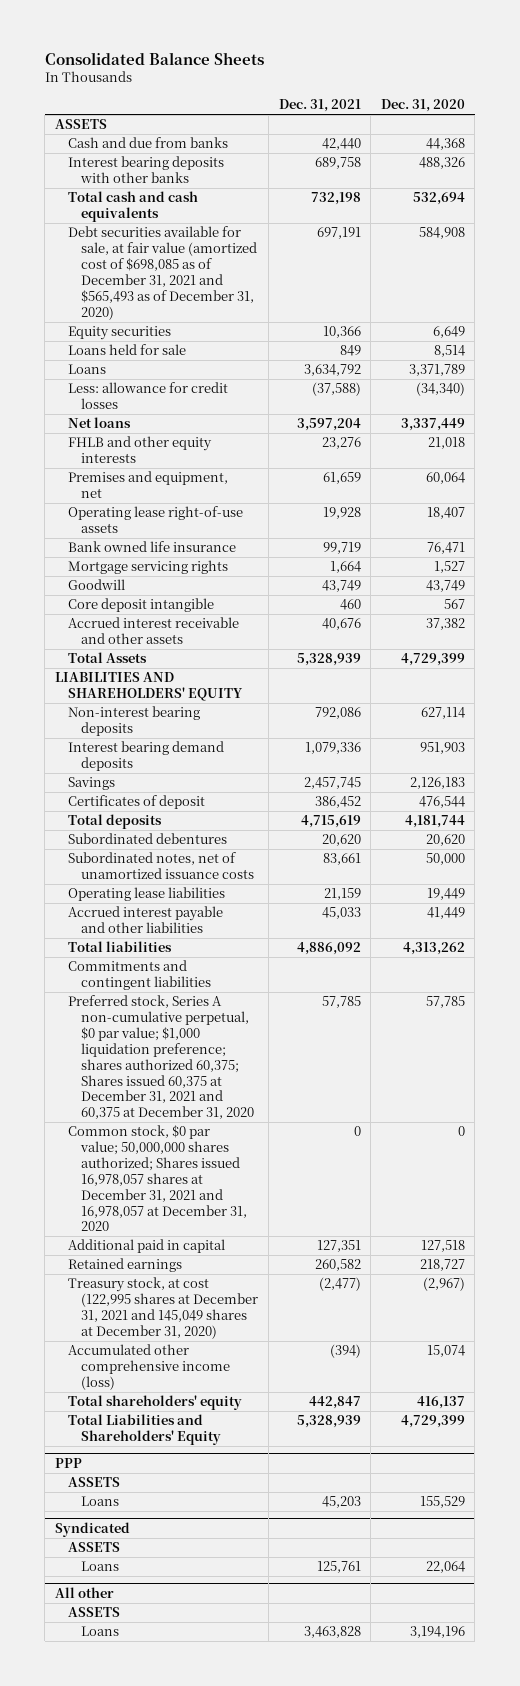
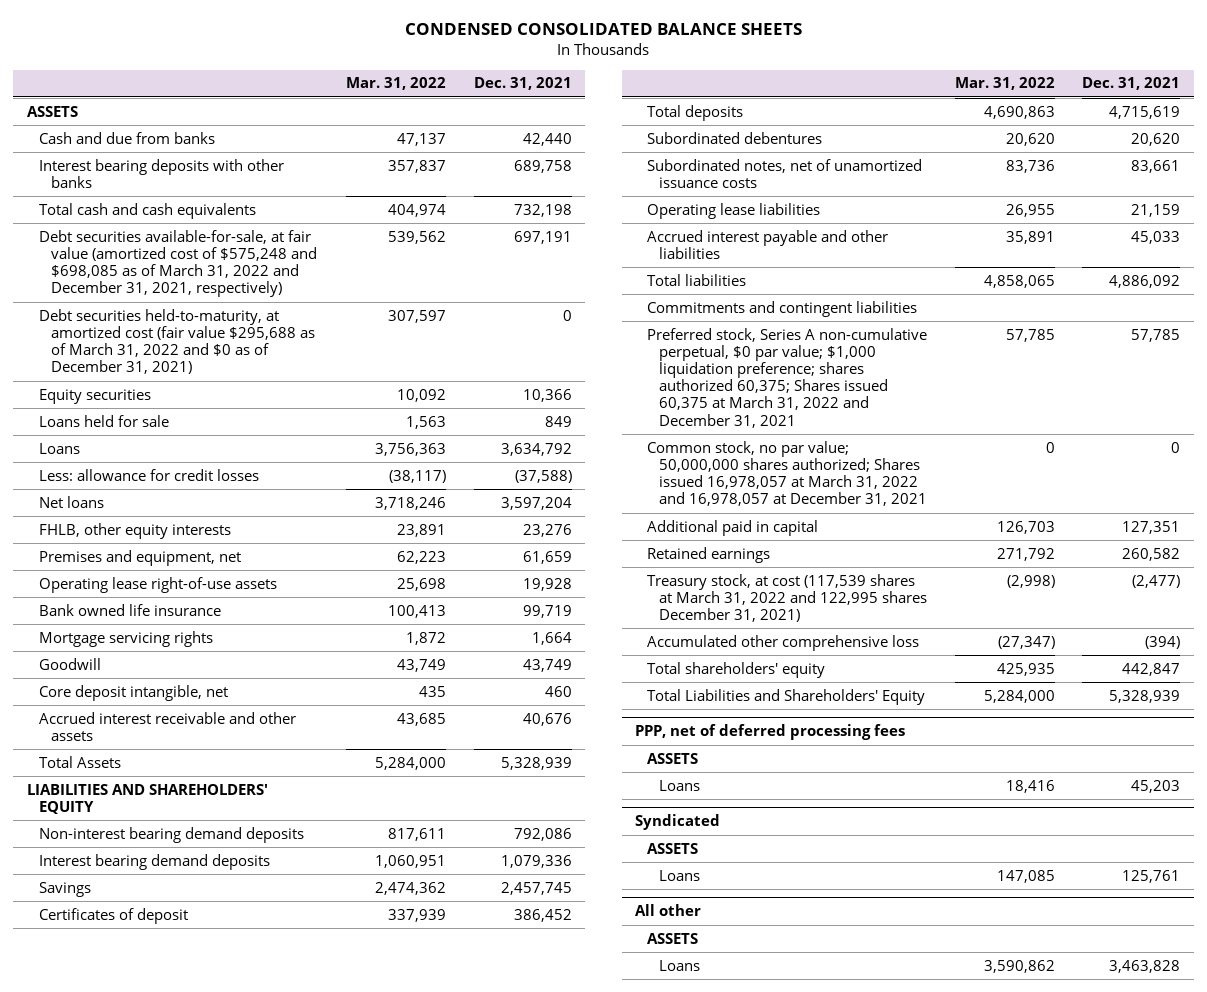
- Consolidated Balance Sheets
+ CONDENSED CONSOLIDATED BALANCE SHEETS
- | Dec. 31, 2021 | Dec. 31, 2020
+ | Mar. 31, 2022 | Dec. 31, 2021
- Debt securities available for sale, at fair value (amortized cost of $698,085 as of December 31, 2021 and $565,493 as of December 31, 2020) | 697,191 | 584,908
+ Debt securities available-for-sale, at fair value (amortized cost of $575,248 and $698,085 as of March 31, 2022 and December 31, 2021, respectively) | 539,562 | 697,191
+ Debt securities held-to-maturity, at amortized cost (fair value $295,688 as of March 31, 2022 and $0 as of December 31, 2021) | 307,597 | 0
- FHLB and other equity interests | 23,276 | 21,018
+ FHLB, other equity interests | 23,891 | 23,276
- Core deposit intangible | 460 | 567
+ Core deposit intangible, net | 435 | 460
- Non-interest bearing deposits | 792,086 | 627,114
+ Non-interest bearing demand deposits | 817,611 | 792,086
- Preferred stock, Series A non-cumulative perpetual, $0 par value; $1,000 liquidation preference; shares authorized 60,375; Shares issued 60,375 at December 31, 2021 and 60,375 at December 31, 2020 | 57,785 | 57,785
- Common stock, $0 par value; 50,000,000 shares authorized; Shares issued 16,978,057 shares at December 31, 2021 and 16,978,057 at December 31, 2020 | 0 | 0
+ Preferred stock, Series A non-cumulative perpetual, $0 par value; $1,000 liquidation preference; shares authorized 60,375; Shares issued 60,375 at March 31, 2022 and December 31, 2021 | 57,785 | 57,785
+ Common stock, no par value; 50,000,000 shares authorized; Shares issued 16,978,057 at March 31, 2022 and 16,978,057 at December 31, 2021 | 0 | 0
- Treasury stock, at cost (122,995 shares at December 31, 2021 and 145,049 shares at December 31, 2020) | (2,477) | (2,967)
- Accumulated other comprehensive income (loss) | (394) | 15,074
+ Treasury stock, at cost (117,539 shares at March 31, 2022 and 122,995 shares December 31, 2021) | (2,998) | (2,477)
+ Accumulated other comprehensive loss | (27,347) | (394)
- PPP
+ PPP, net of deferred processing fees

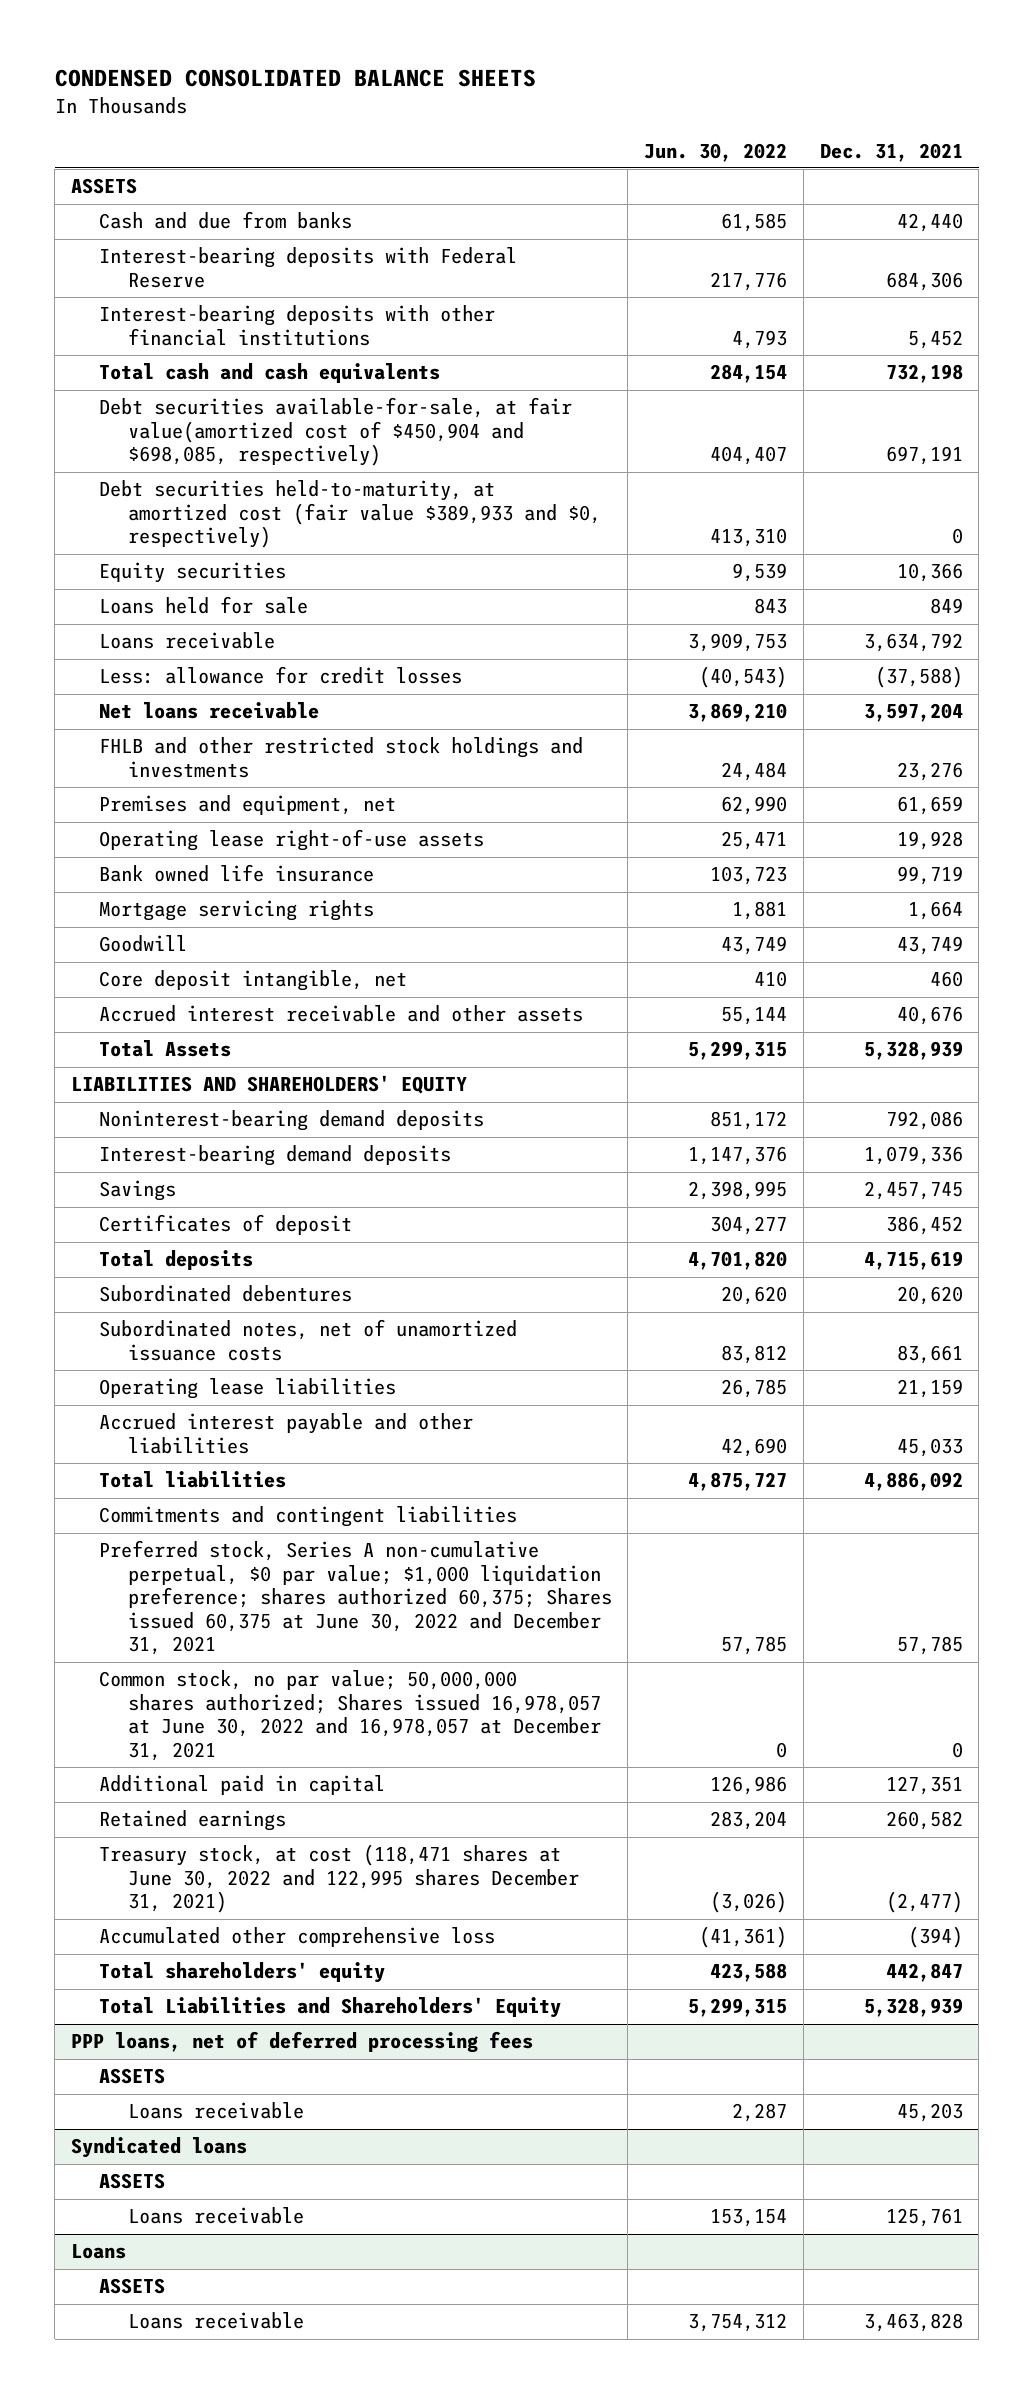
- | Mar. 31, 2022 | Dec. 31, 2021
+ | Jun. 30, 2022 | Dec. 31, 2021
- Interest bearing deposits with other banks | 357,837 | 689,758
+ Interest-bearing deposits with Federal Reserve | 217,776 | 684,306
+ Interest-bearing deposits with other financial institutions | 4,793 | 5,452
- Debt securities available-for-sale, at fair value (amortized cost of $575,248 and $698,085 as of March 31, 2022 and December 31, 2021, respectively) | 539,562 | 697,191
- Debt securities held-to-maturity, at amortized cost (fair value $295,688 as of March 31, 2022 and $0 as of December 31, 2021) | 307,597 | 0
+ Debt securities available-for-sale, at fair value(amortized cost of $450,904 and $698,085, respectively) | 404,407 | 697,191
+ Debt securities held-to-maturity, at amortized cost (fair value $389,933 and $0, respectively) | 413,310 | 0
- Loans | 3,756,363 | 3,634,792
+ Loans receivable | 3,909,753 | 3,634,792
- Net loans | 3,718,246 | 3,597,204
- FHLB, other equity interests | 23,891 | 23,276
+ Net loans receivable | 3,869,210 | 3,597,204
+ FHLB and other restricted stock holdings and investments | 24,484 | 23,276
- Non-interest bearing demand deposits | 817,611 | 792,086
- Interest bearing demand deposits | 1,060,951 | 1,079,336
+ Noninterest-bearing demand deposits | 851,172 | 792,086
+ Interest-bearing demand deposits | 1,147,376 | 1,079,336
- Preferred stock, Series A non-cumulative perpetual, $0 par value; $1,000 liquidation preference; shares authorized 60,375; Shares issued 60,375 at March 31, 2022 and December 31, 2021 | 57,785 | 57,785
- Common stock, no par value; 50,000,000 shares authorized; Shares issued 16,978,057 at March 31, 2022 and 16,978,057 at December 31, 2021 | 0 | 0
+ Preferred stock, Series A non-cumulative perpetual, $0 par value; $1,000 liquidation preference; shares authorized 60,375; Shares issued 60,375 at June 30, 2022 and December 31, 2021 | 57,785 | 57,785
+ Common stock, no par value; 50,000,000 shares authorized; Shares issued 16,978,057 at June 30, 2022 and 16,978,057 at December 31, 2021 | 0 | 0
- Treasury stock, at cost (117,539 shares at March 31, 2022 and 122,995 shares December 31, 2021) | (2,998) | (2,477)
+ Treasury stock, at cost (118,471 shares at June 30, 2022 and 122,995 shares December 31, 2021) | (3,026) | (2,477)
- PPP, net of deferred processing fees
+ PPP loans, net of deferred processing fees
- Loans | 18,416 | 45,203
- Syndicated
+ Loans receivable | 2,287 | 45,203
+ Syndicated loans
- Loans | 147,085 | 125,761
- All other
+ Loans receivable | 153,154 | 125,761
+ Loans
- Loans | 3,590,862 | 3,463,828
+ Loans receivable | 3,754,312 | 3,463,828

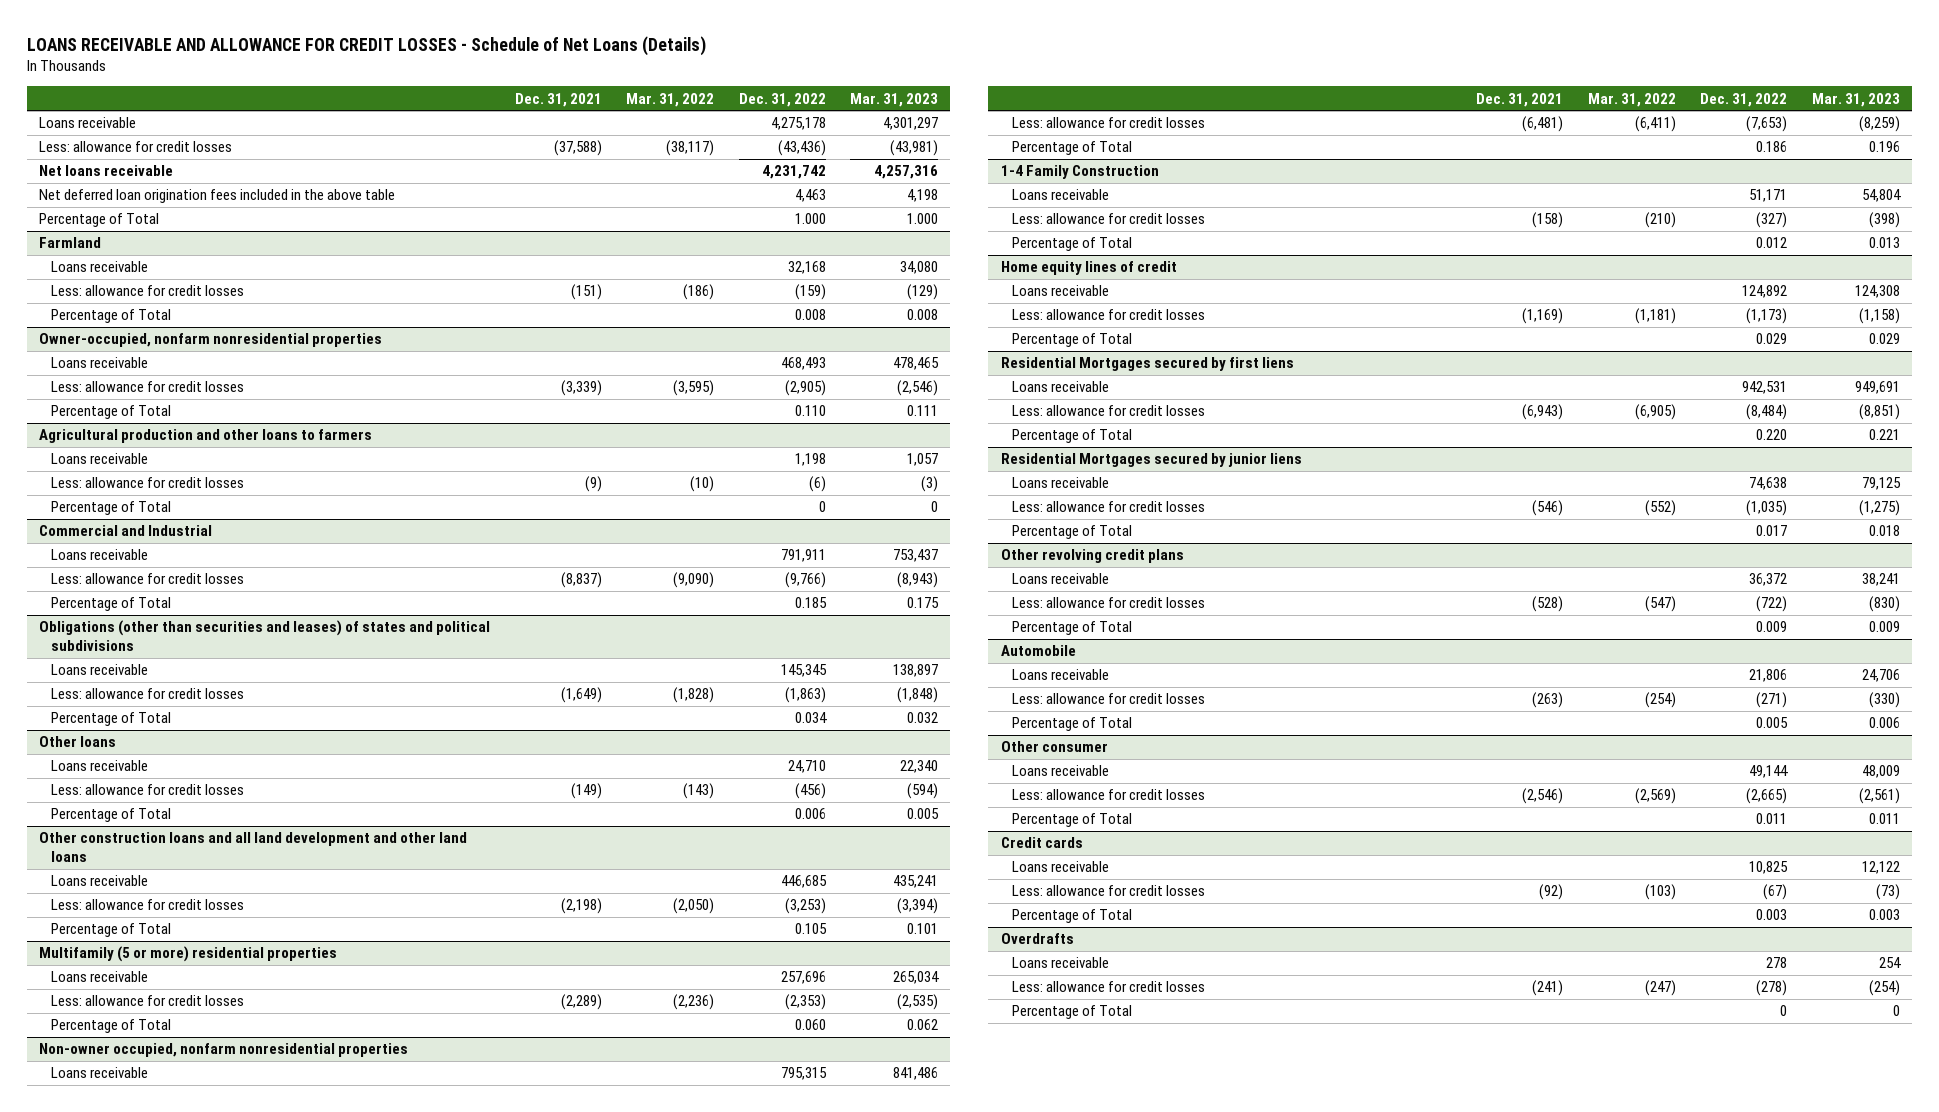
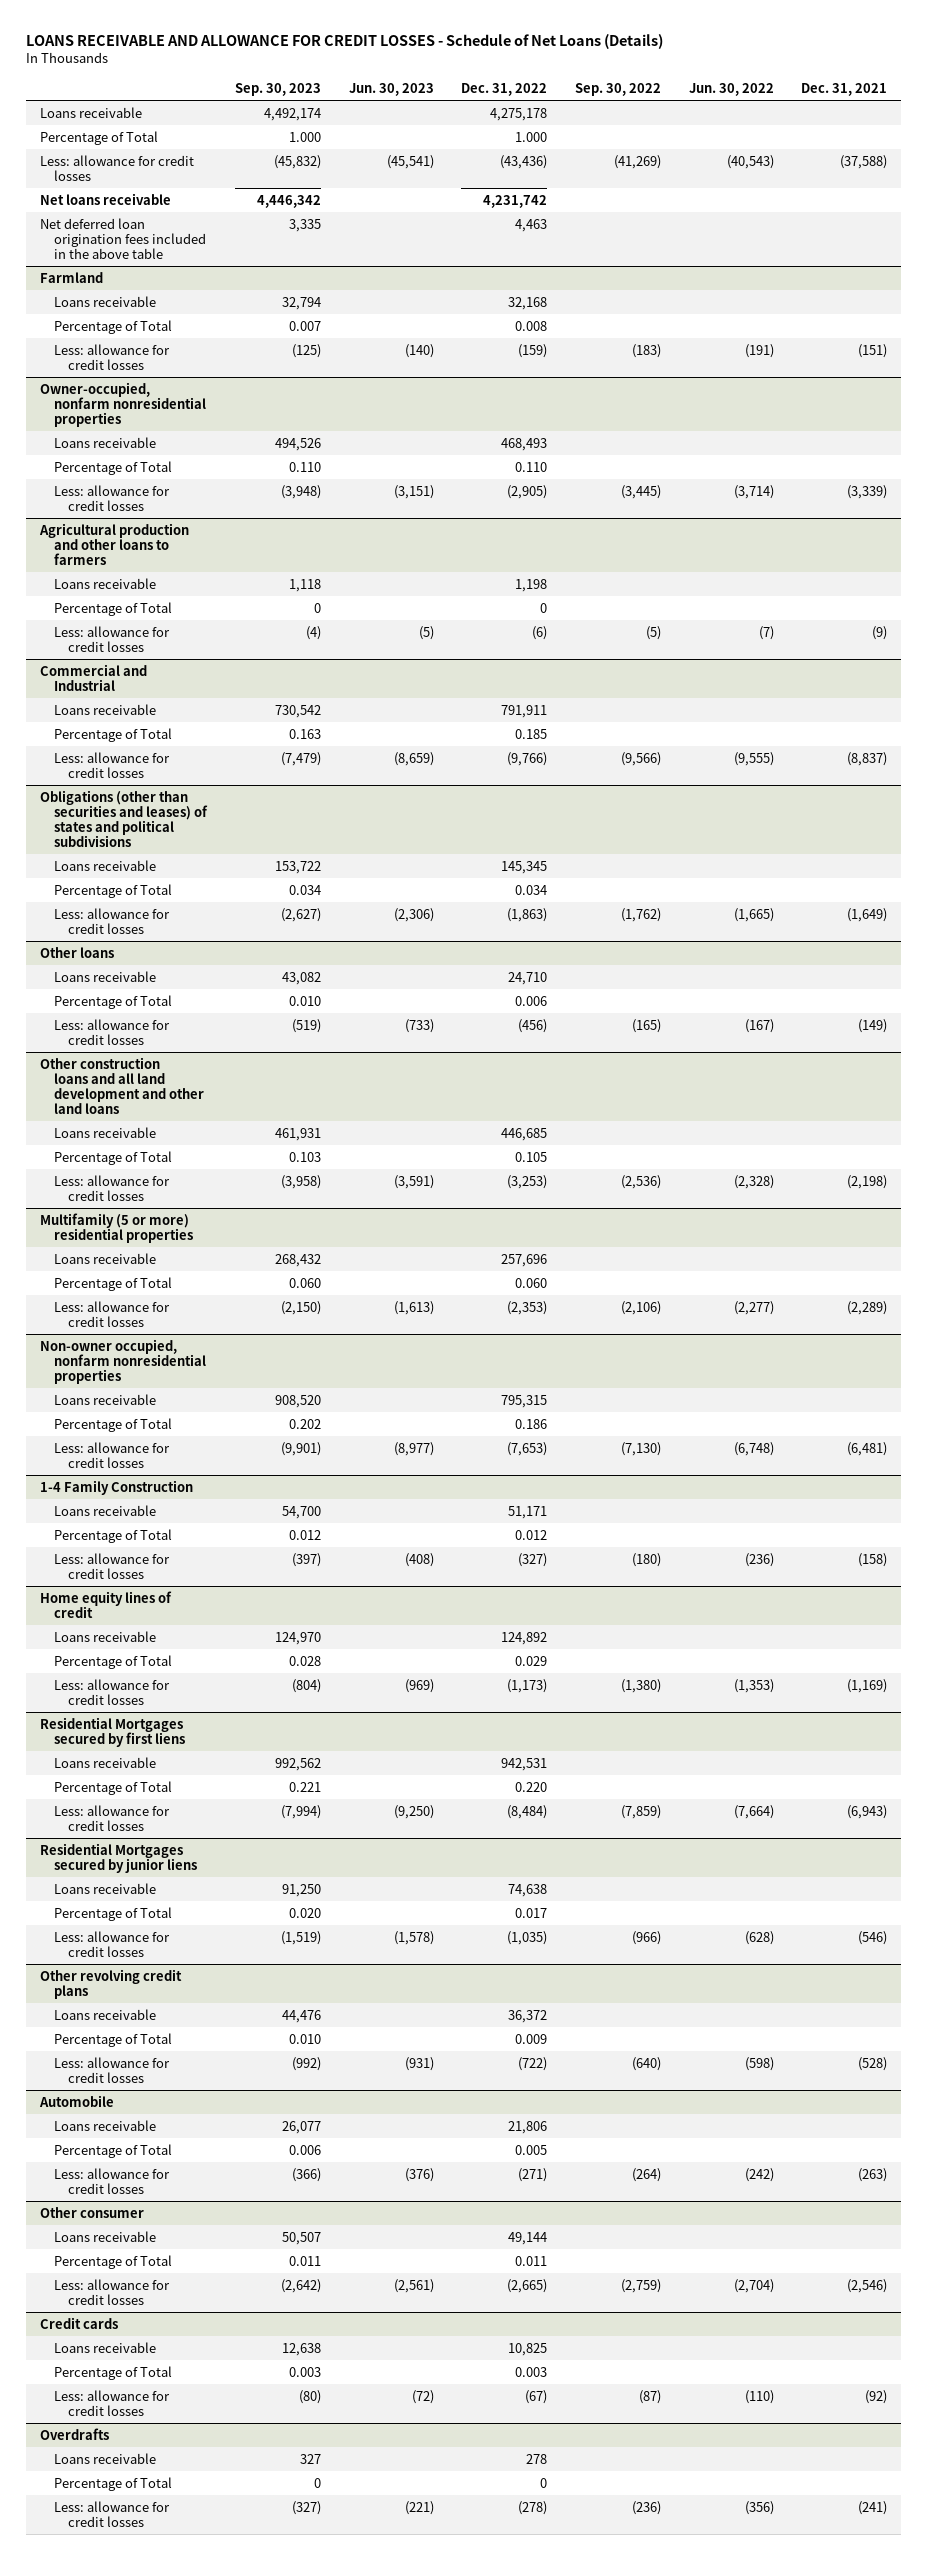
- | Dec. 31, 2021 | Mar. 31, 2022 | Dec. 31, 2022 | Mar. 31, 2023
+ | Sep. 30, 2023 | Jun. 30, 2023 | Dec. 31, 2022 | Sep. 30, 2022 | Jun. 30, 2022 | Dec. 31, 2021
moved up: Percentage of Total | 1.000 | | 1.000 | | |
@ Farmland
moved down: Less: allowance for credit losses | (125) | (140) | (159) | (183) | (191) | (151)
@ Owner-occupied, nonfarm nonresidential properties
moved down: Less: allowance for credit losses | (3,948) | (3,151) | (2,905) | (3,445) | (3,714) | (3,339)
@ Agricultural production and other loans to farmers
moved down: Less: allowance for credit losses | (4) | (5) | (6) | (5) | (7) | (9)
@ Commercial and Industrial
moved down: Less: allowance for credit losses | (7,479) | (8,659) | (9,766) | (9,566) | (9,555) | (8,837)
@ Obligations (other than securities and leases) of states and political subdivisions
moved down: Less: allowance for credit losses | (2,627) | (2,306) | (1,863) | (1,762) | (1,665) | (1,649)
@ Other loans
moved down: Less: allowance for credit losses | (519) | (733) | (456) | (165) | (167) | (149)
@ Other construction loans and all land development and other land loans
moved down: Less: allowance for credit losses | (3,958) | (3,591) | (3,253) | (2,536) | (2,328) | (2,198)
@ Multifamily (5 or more) residential properties
moved down: Less: allowance for credit losses | (2,150) | (1,613) | (2,353) | (2,106) | (2,277) | (2,289)
@ Non-owner occupied, nonfarm nonresidential properties
moved down: Less: allowance for credit losses | (9,901) | (8,977) | (7,653) | (7,130) | (6,748) | (6,481)
@ 1-4 Family Construction
moved down: Less: allowance for credit losses | (397) | (408) | (327) | (180) | (236) | (158)
@ Home equity lines of credit
moved down: Less: allowance for credit losses | (804) | (969) | (1,173) | (1,380) | (1,353) | (1,169)
@ Residential Mortgages secured by first liens
moved down: Less: allowance for credit losses | (7,994) | (9,250) | (8,484) | (7,859) | (7,664) | (6,943)
@ Residential Mortgages secured by junior liens
moved down: Less: allowance for credit losses | (1,519) | (1,578) | (1,035) | (966) | (628) | (546)
@ Other revolving credit plans
moved down: Less: allowance for credit losses | (992) | (931) | (722) | (640) | (598) | (528)
@ Automobile
moved down: Less: allowance for credit losses | (366) | (376) | (271) | (264) | (242) | (263)
@ Other consumer
moved down: Less: allowance for credit losses | (2,642) | (2,561) | (2,665) | (2,759) | (2,704) | (2,546)
@ Credit cards
moved down: Less: allowance for credit losses | (80) | (72) | (67) | (87) | (110) | (92)
@ Overdrafts
moved down: Less: allowance for credit losses | (327) | (221) | (278) | (236) | (356) | (241)

